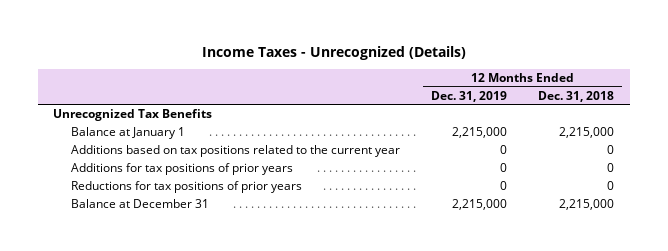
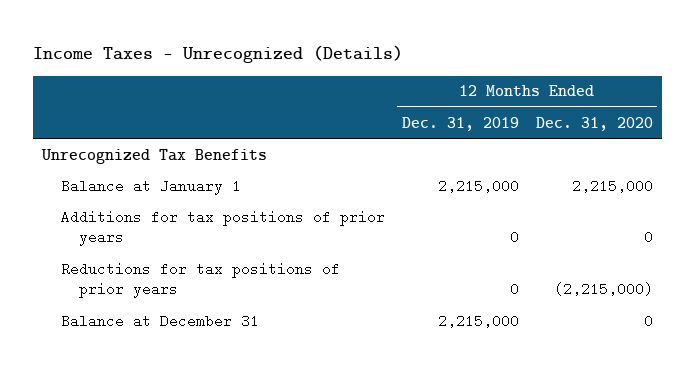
- | 12 Months Ended Dec. 31, 2019 | 12 Months Ended Dec. 31, 2018
+ | 12 Months Ended Dec. 31, 2019 | 12 Months Ended Dec. 31, 2020
- Additions based on tax positions related to the current year | 0 | 0

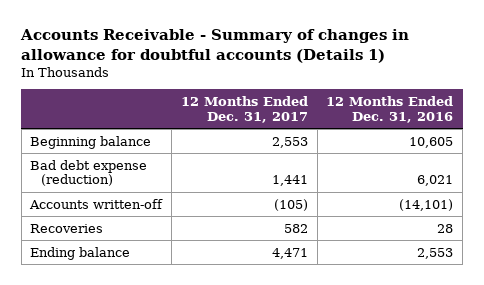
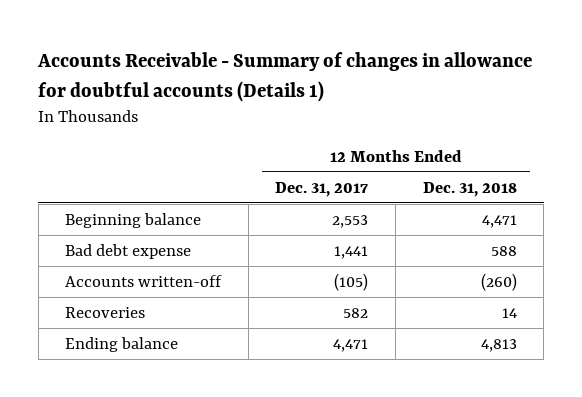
- | 12 Months Ended Dec. 31, 2017 | 12 Months Ended Dec. 31, 2016
+ | 12 Months Ended Dec. 31, 2017 | 12 Months Ended Dec. 31, 2018
- Bad debt expense (reduction) | 1,441 | 6,021
+ Bad debt expense | 1,441 | 588

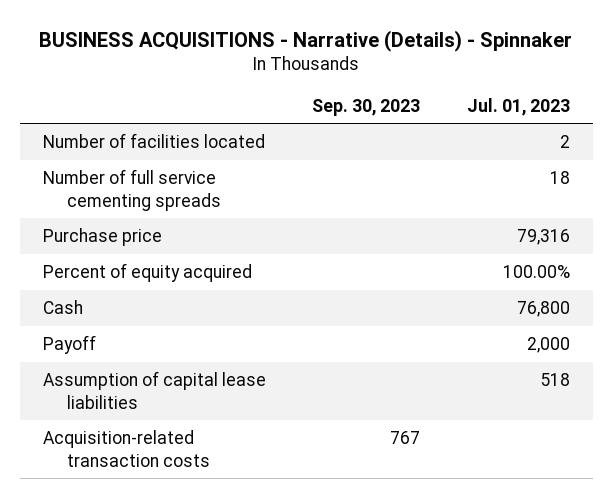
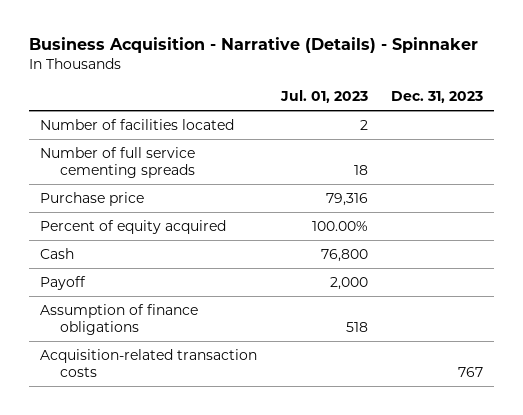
- BUSINESS ACQUISITIONS - Narrative (Details) - Spinnaker
+ Business Acquisition - Narrative (Details) - Spinnaker
- | Sep. 30, 2023 | Jul. 01, 2023
+ | Jul. 01, 2023 | Dec. 31, 2023
- Assumption of capital lease liabilities | | 518
+ Assumption of finance obligations | 518 |

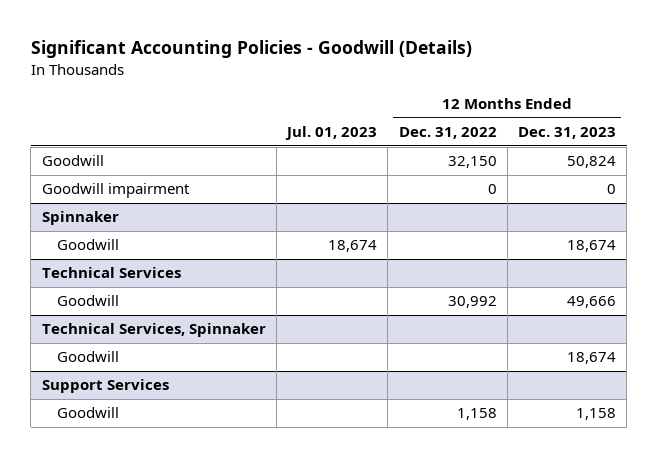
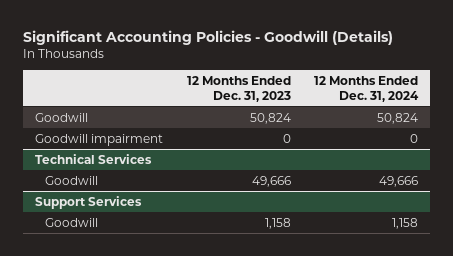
- | Jul. 01, 2023 | 12 Months Ended Dec. 31, 2022 | 12 Months Ended Dec. 31, 2023
+ | 12 Months Ended Dec. 31, 2023 | 12 Months Ended Dec. 31, 2024
- Spinnaker
- Goodwill | 18,674 | | 18,674
- Technical Services, Spinnaker
- Goodwill | | | 18,674

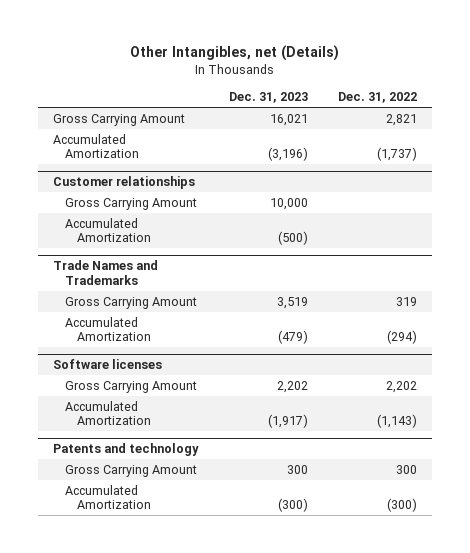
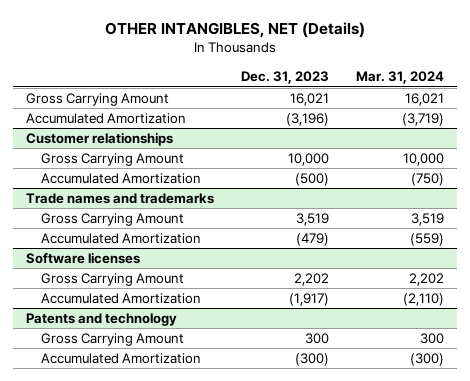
- Other Intangibles, net (Details)
+ OTHER INTANGIBLES, NET (Details)
- | Dec. 31, 2023 | Dec. 31, 2022
+ | Dec. 31, 2023 | Mar. 31, 2024
- Trade Names and Trademarks
+ Trade names and trademarks

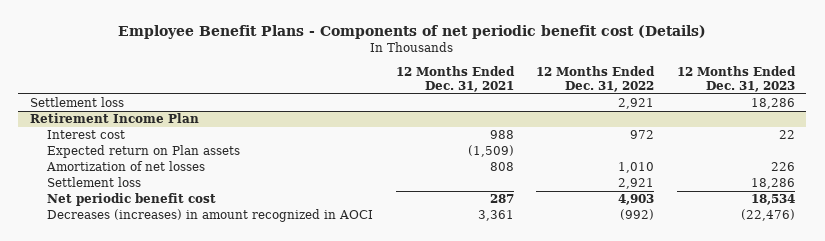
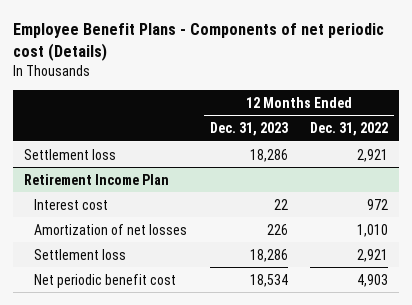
- Employee Benefit Plans - Components of net periodic benefit cost (Details)
+ Employee Benefit Plans - Components of net periodic cost (Details)
- | 12 Months Ended Dec. 31, 2021 | 12 Months Ended Dec. 31, 2022 | 12 Months Ended Dec. 31, 2023
+ | 12 Months Ended Dec. 31, 2023 | 12 Months Ended Dec. 31, 2022
@ Retirement Income Plan
- Expected return on Plan assets | (1,509) | |
- Decreases (increases) in amount recognized in AOCI | 3,361 | (992) | (22,476)

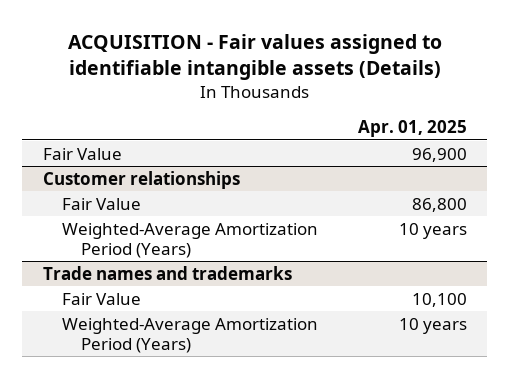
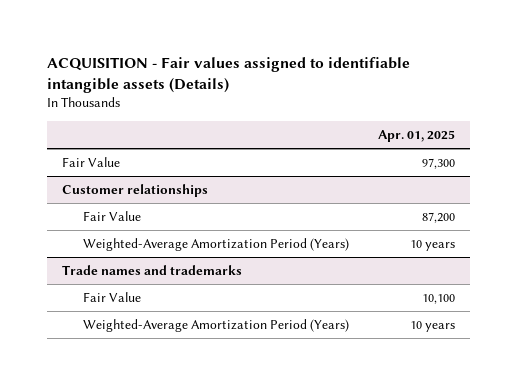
- Fair Value | 96,900
+ Fair Value | 97,300
@ Customer relationships
- Fair Value | 86,800
+ Fair Value | 87,200

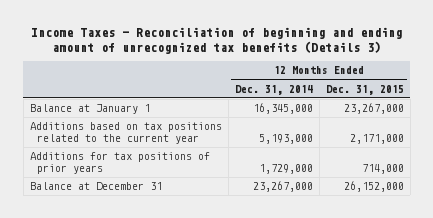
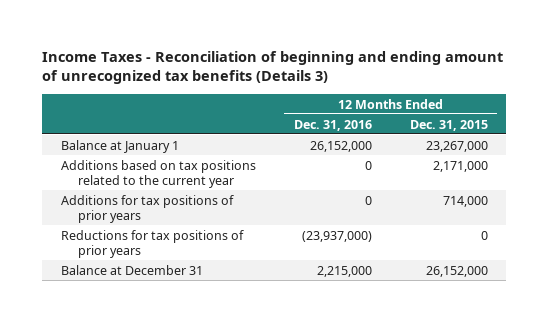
- | 12 Months Ended Dec. 31, 2014 | 12 Months Ended Dec. 31, 2015
+ | 12 Months Ended Dec. 31, 2016 | 12 Months Ended Dec. 31, 2015
+ Reductions for tax positions of prior years | (23,937,000) | 0

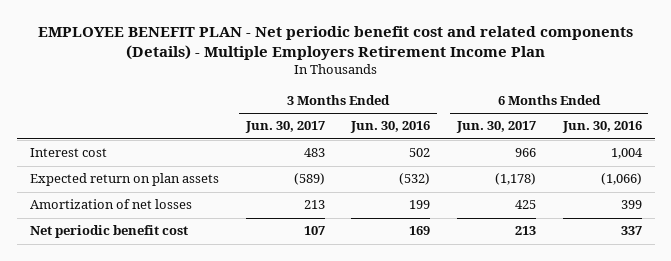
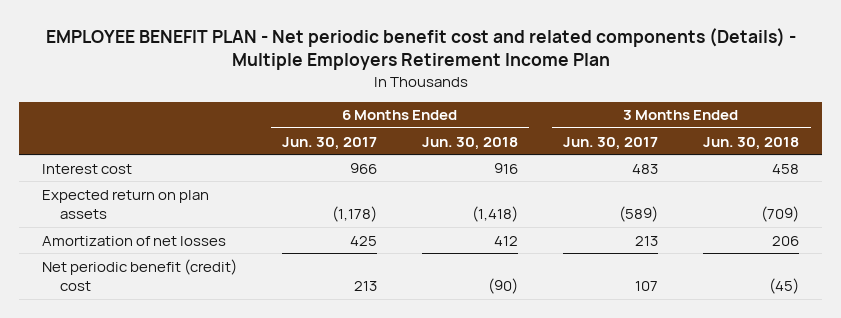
- | 3 Months Ended Jun. 30, 2017 | 3 Months Ended Jun. 30, 2016 | 6 Months Ended Jun. 30, 2017 | 6 Months Ended Jun. 30, 2016
+ | 6 Months Ended Jun. 30, 2017 | 6 Months Ended Jun. 30, 2018 | 3 Months Ended Jun. 30, 2017 | 3 Months Ended Jun. 30, 2018
- Net periodic benefit cost | 107 | 169 | 213 | 337
+ Net periodic benefit (credit) cost | 213 | (90) | 107 | (45)

